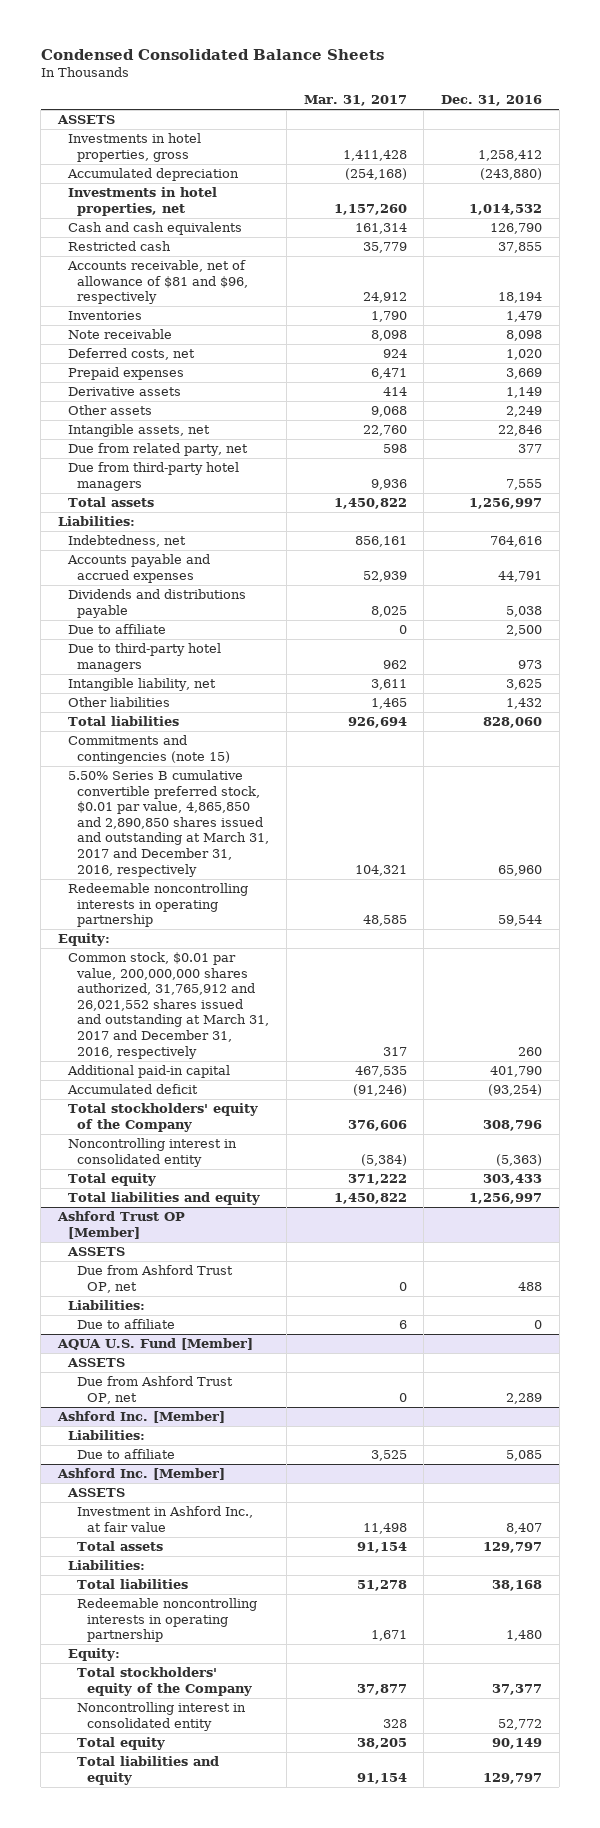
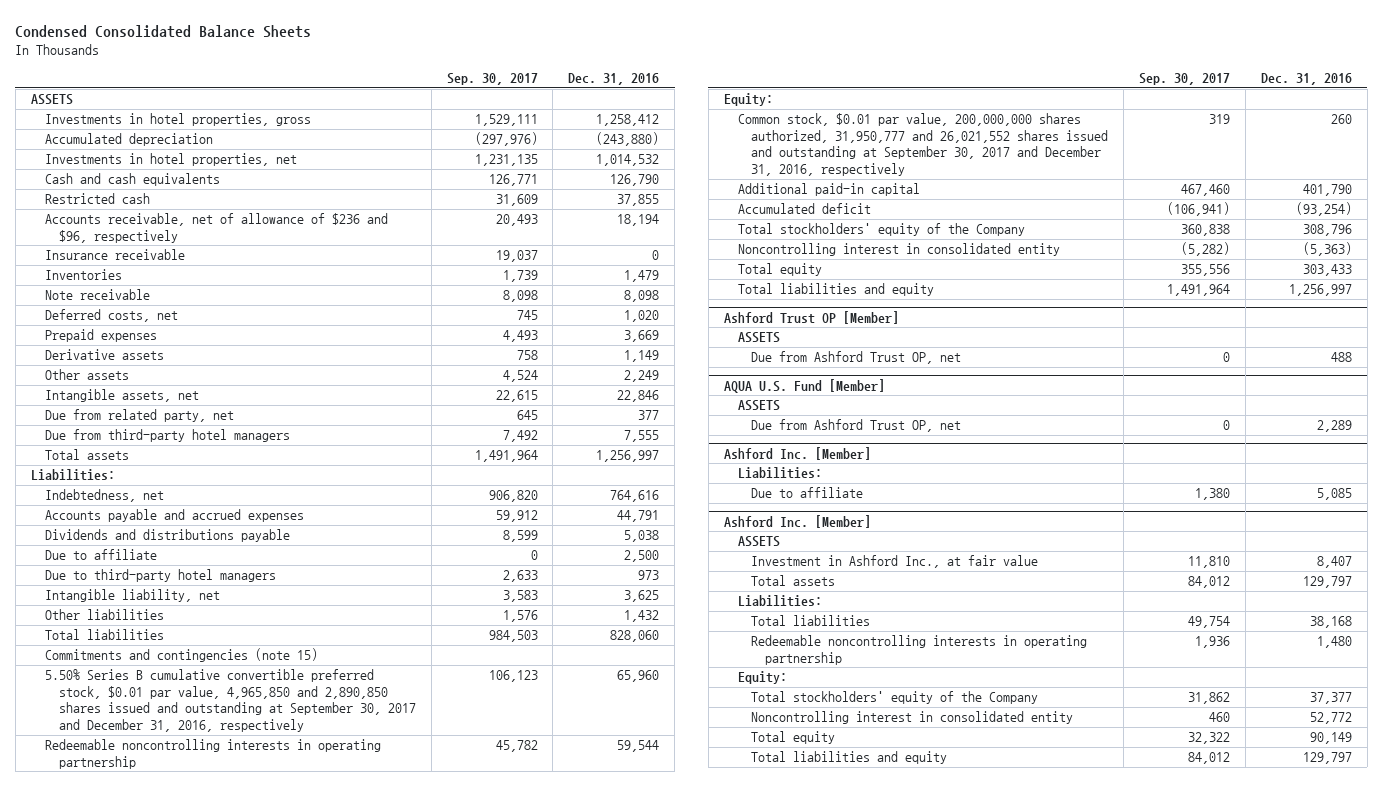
- | Mar. 31, 2017 | Dec. 31, 2016
+ | Sep. 30, 2017 | Dec. 31, 2016
- Accounts receivable, net of allowance of $81 and $96, respectively | 24,912 | 18,194
+ Accounts receivable, net of allowance of $236 and $96, respectively | 20,493 | 18,194
+ Insurance receivable | 19,037 | 0
- 5.50% Series B cumulative convertible preferred stock, $0.01 par value, 4,865,850 and 2,890,850 shares issued and outstanding at March 31, 2017 and December 31, 2016, respectively | 104,321 | 65,960
+ 5.50% Series B cumulative convertible preferred stock, $0.01 par value, 4,965,850 and 2,890,850 shares issued and outstanding at September 30, 2017 and December 31, 2016, respectively | 106,123 | 65,960
- Common stock, $0.01 par value, 200,000,000 shares authorized, 31,765,912 and 26,021,552 shares issued and outstanding at March 31, 2017 and December 31, 2016, respectively | 317 | 260
+ Common stock, $0.01 par value, 200,000,000 shares authorized, 31,950,777 and 26,021,552 shares issued and outstanding at September 30, 2017 and December 31, 2016, respectively | 319 | 260
@ Ashford Trust OP [Member]
- Liabilities:
- Due to affiliate | 6 | 0

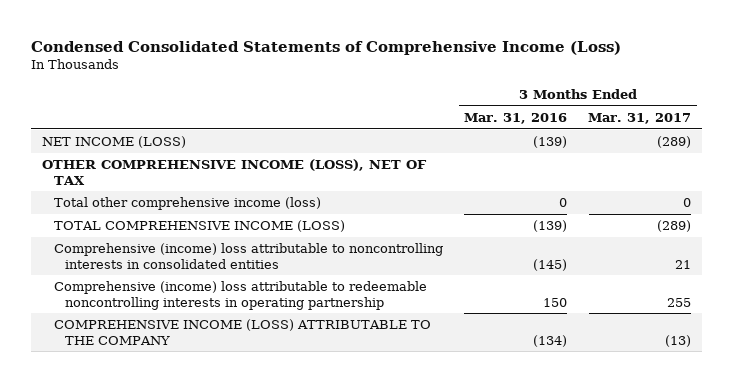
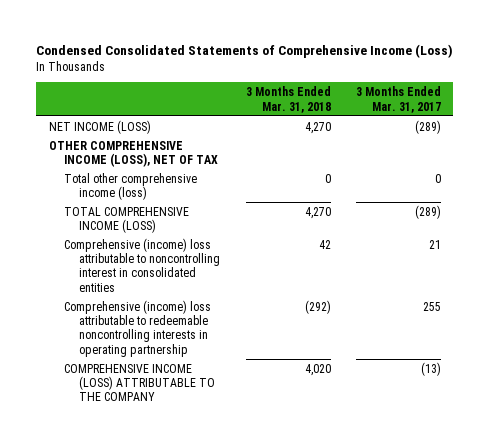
- | 3 Months Ended Mar. 31, 2016 | 3 Months Ended Mar. 31, 2017
+ | 3 Months Ended Mar. 31, 2018 | 3 Months Ended Mar. 31, 2017
- Comprehensive (income) loss attributable to noncontrolling interests in consolidated entities | (145) | 21
+ Comprehensive (income) loss attributable to noncontrolling interest in consolidated entities | 42 | 21

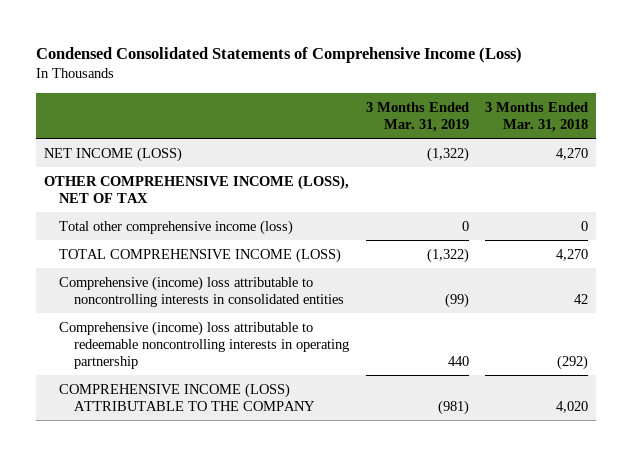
- | 3 Months Ended Mar. 31, 2018 | 3 Months Ended Mar. 31, 2017
+ | 3 Months Ended Mar. 31, 2019 | 3 Months Ended Mar. 31, 2018
- Comprehensive (income) loss attributable to noncontrolling interest in consolidated entities | 42 | 21
+ Comprehensive (income) loss attributable to noncontrolling interests in consolidated entities | (99) | 42

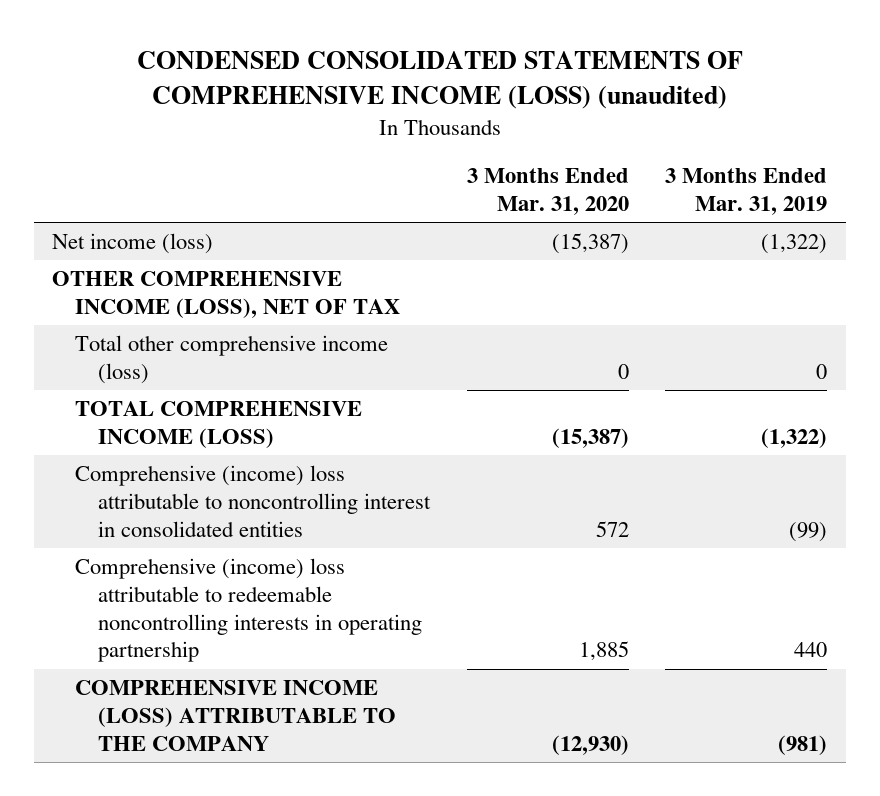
- Condensed Consolidated Statements of Comprehensive Income (Loss)
+ CONDENSED CONSOLIDATED STATEMENTS OF COMPREHENSIVE INCOME (LOSS) (unaudited)
- | 3 Months Ended Mar. 31, 2019 | 3 Months Ended Mar. 31, 2018
+ | 3 Months Ended Mar. 31, 2020 | 3 Months Ended Mar. 31, 2019
- NET INCOME (LOSS) | (1,322) | 4,270
+ Net income (loss) | (15,387) | (1,322)
- Comprehensive (income) loss attributable to noncontrolling interests in consolidated entities | (99) | 42
+ Comprehensive (income) loss attributable to noncontrolling interest in consolidated entities | 572 | (99)

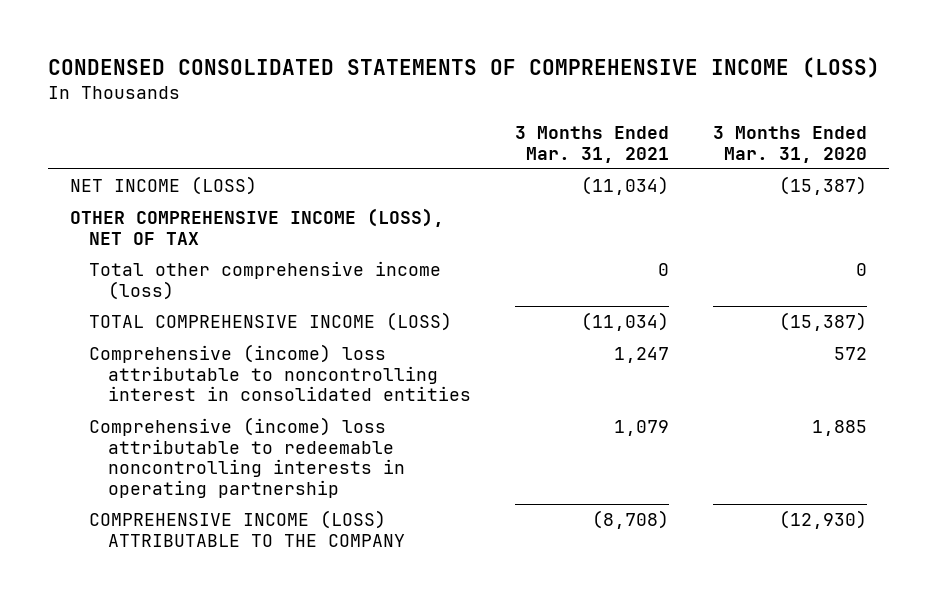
- CONDENSED CONSOLIDATED STATEMENTS OF COMPREHENSIVE INCOME (LOSS) (unaudited)
+ CONDENSED CONSOLIDATED STATEMENTS OF COMPREHENSIVE INCOME (LOSS)
- | 3 Months Ended Mar. 31, 2020 | 3 Months Ended Mar. 31, 2019
+ | 3 Months Ended Mar. 31, 2021 | 3 Months Ended Mar. 31, 2020
- Net income (loss) | (15,387) | (1,322)
+ NET INCOME (LOSS) | (11,034) | (15,387)

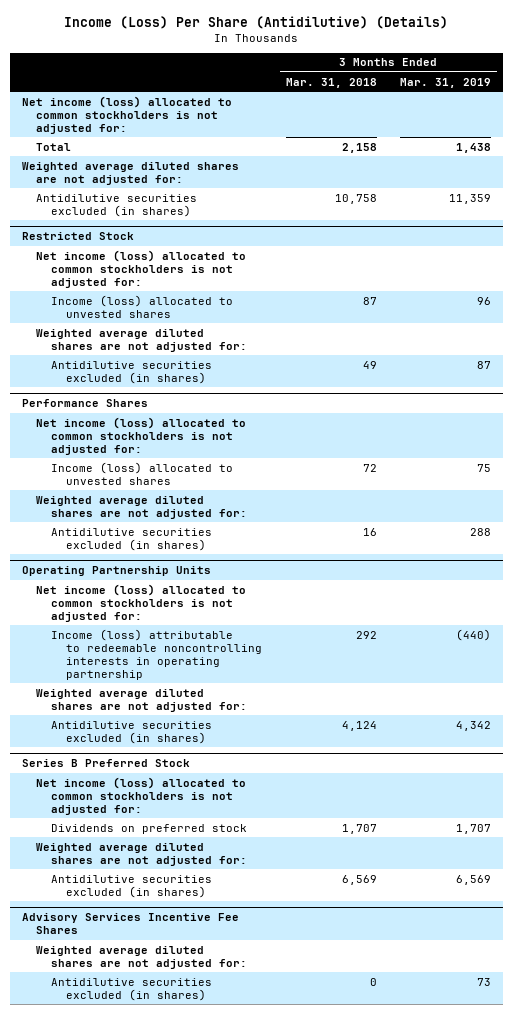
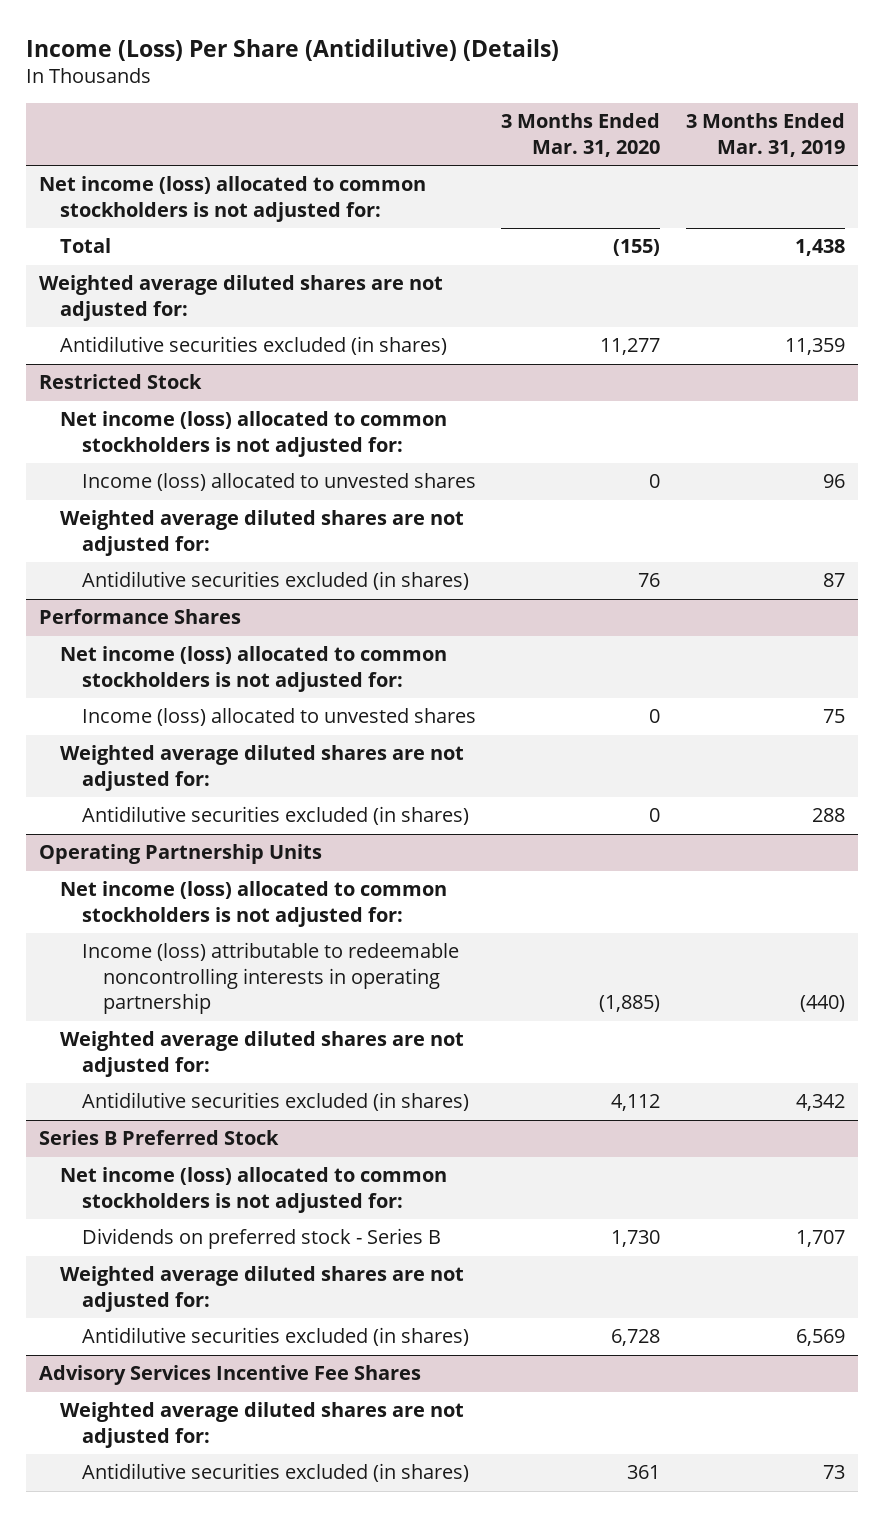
- | 3 Months Ended Mar. 31, 2018 | 3 Months Ended Mar. 31, 2019
+ | 3 Months Ended Mar. 31, 2020 | 3 Months Ended Mar. 31, 2019
@ Series B Preferred Stock
- Dividends on preferred stock | 1,707 | 1,707
+ Dividends on preferred stock - Series B | 1,730 | 1,707

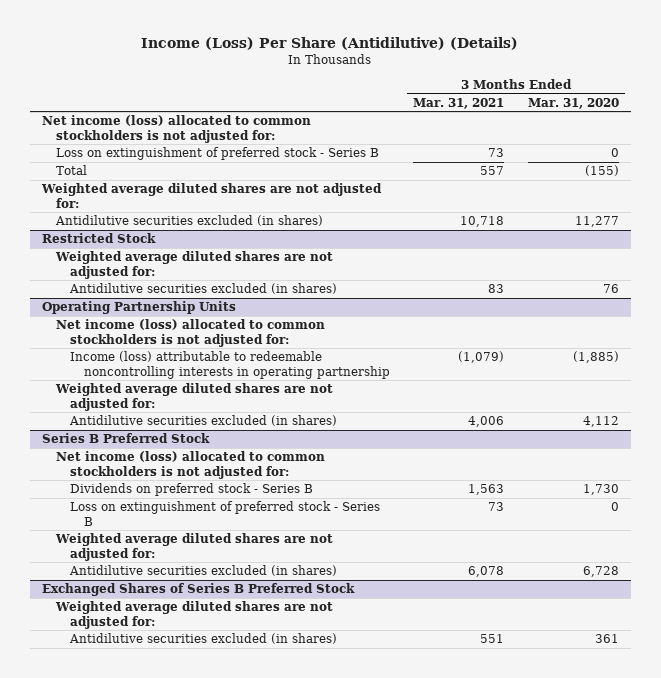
- | 3 Months Ended Mar. 31, 2020 | 3 Months Ended Mar. 31, 2019
+ | 3 Months Ended Mar. 31, 2021 | 3 Months Ended Mar. 31, 2020
+ Loss on extinguishment of preferred stock - Series B | 73 | 0
@ Restricted Stock
- Net income (loss) allocated to common stockholders is not adjusted for:
- Income (loss) allocated to unvested shares | 0 | 96
- Performance Shares
- Net income (loss) allocated to common stockholders is not adjusted for:
- Income (loss) allocated to unvested shares | 0 | 75
- Weighted average diluted shares are not adjusted for:
- Antidilutive securities excluded (in shares) | 0 | 288
@ Series B Preferred Stock
+ Loss on extinguishment of preferred stock - Series B | 73 | 0
- Advisory Services Incentive Fee Shares
+ Exchanged Shares of Series B Preferred Stock

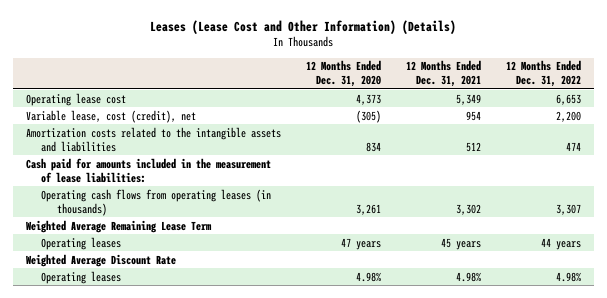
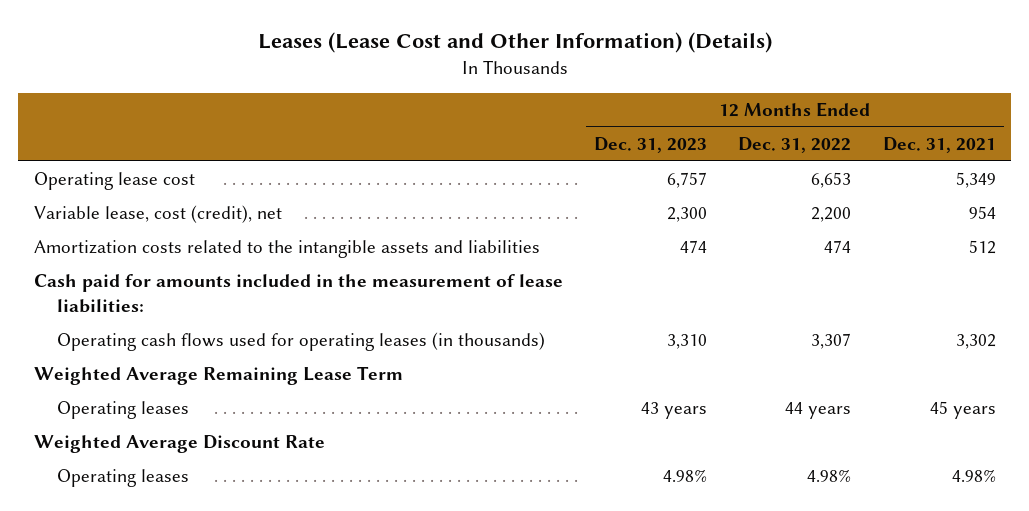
- | 12 Months Ended Dec. 31, 2020 | 12 Months Ended Dec. 31, 2021 | 12 Months Ended Dec. 31, 2022
+ | 12 Months Ended Dec. 31, 2023 | 12 Months Ended Dec. 31, 2022 | 12 Months Ended Dec. 31, 2021
- Operating cash flows from operating leases (in thousands) | 3,261 | 3,302 | 3,307
+ Operating cash flows used for operating leases (in thousands) | 3,310 | 3,307 | 3,302

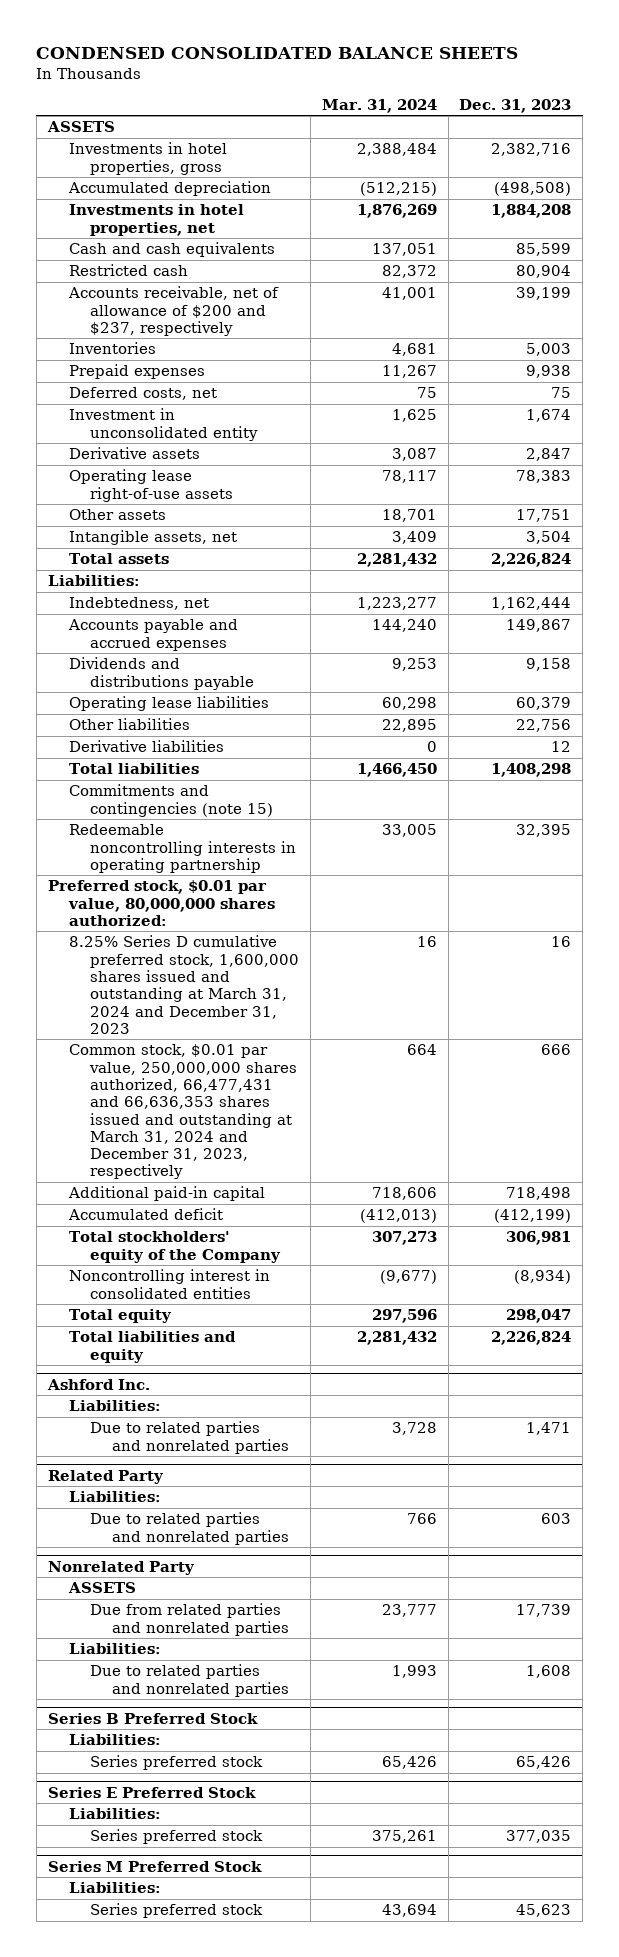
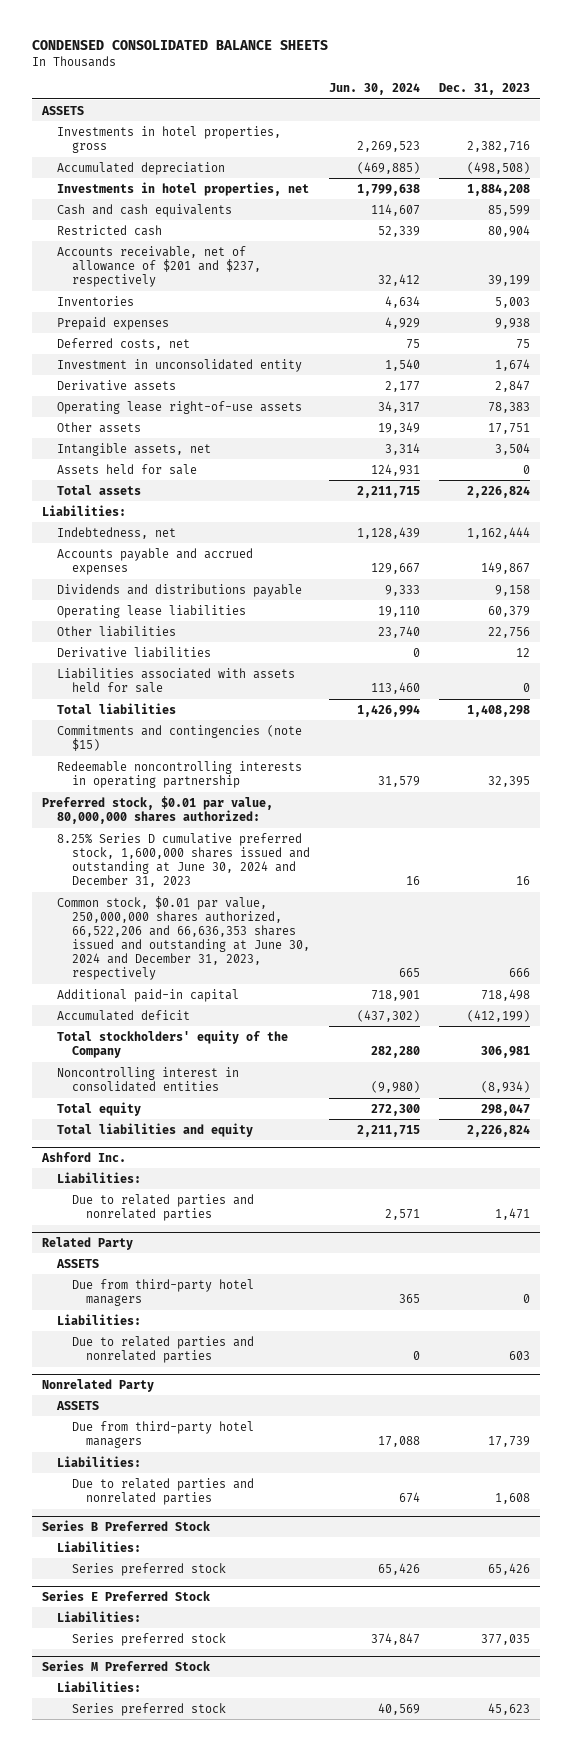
- | Mar. 31, 2024 | Dec. 31, 2023
+ | Jun. 30, 2024 | Dec. 31, 2023
- Accounts receivable, net of allowance of $200 and $237, respectively | 41,001 | 39,199
+ Accounts receivable, net of allowance of $201 and $237, respectively | 32,412 | 39,199
+ Assets held for sale | 124,931 | 0
+ Liabilities associated with assets held for sale | 113,460 | 0
- Commitments and contingencies (note 15)
+ Commitments and contingencies (note $15)
- 8.25% Series D cumulative preferred stock, 1,600,000 shares issued and outstanding at March 31, 2024 and December 31, 2023 | 16 | 16
- Common stock, $0.01 par value, 250,000,000 shares authorized, 66,477,431 and 66,636,353 shares issued and outstanding at March 31, 2024 and December 31, 2023, respectively | 664 | 666
+ 8.25% Series D cumulative preferred stock, 1,600,000 shares issued and outstanding at June 30, 2024 and December 31, 2023 | 16 | 16
+ Common stock, $0.01 par value, 250,000,000 shares authorized, 66,522,206 and 66,636,353 shares issued and outstanding at June 30, 2024 and December 31, 2023, respectively | 665 | 666
@ Related Party
+ ASSETS
+ Due from third-party hotel managers | 365 | 0
@ Nonrelated Party
- Due from related parties and nonrelated parties | 23,777 | 17,739
+ Due from third-party hotel managers | 17,088 | 17,739

